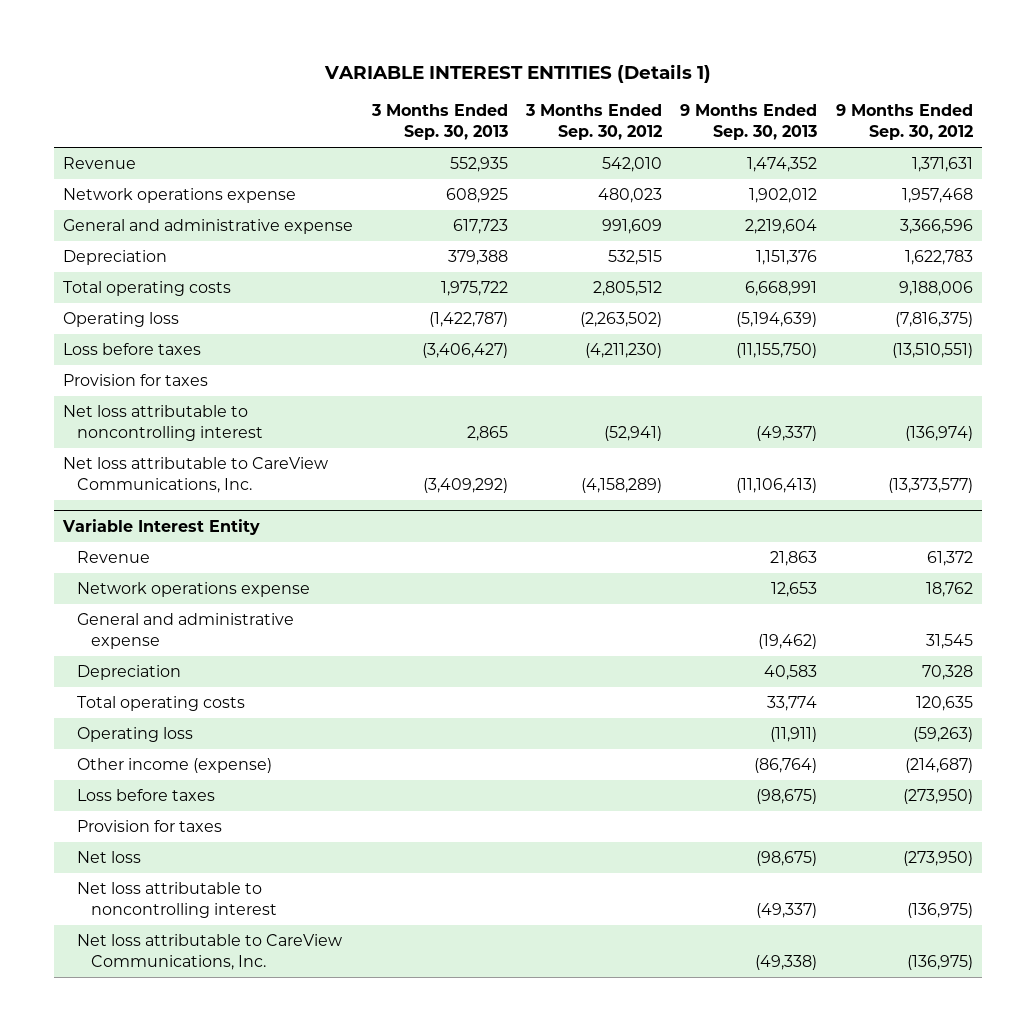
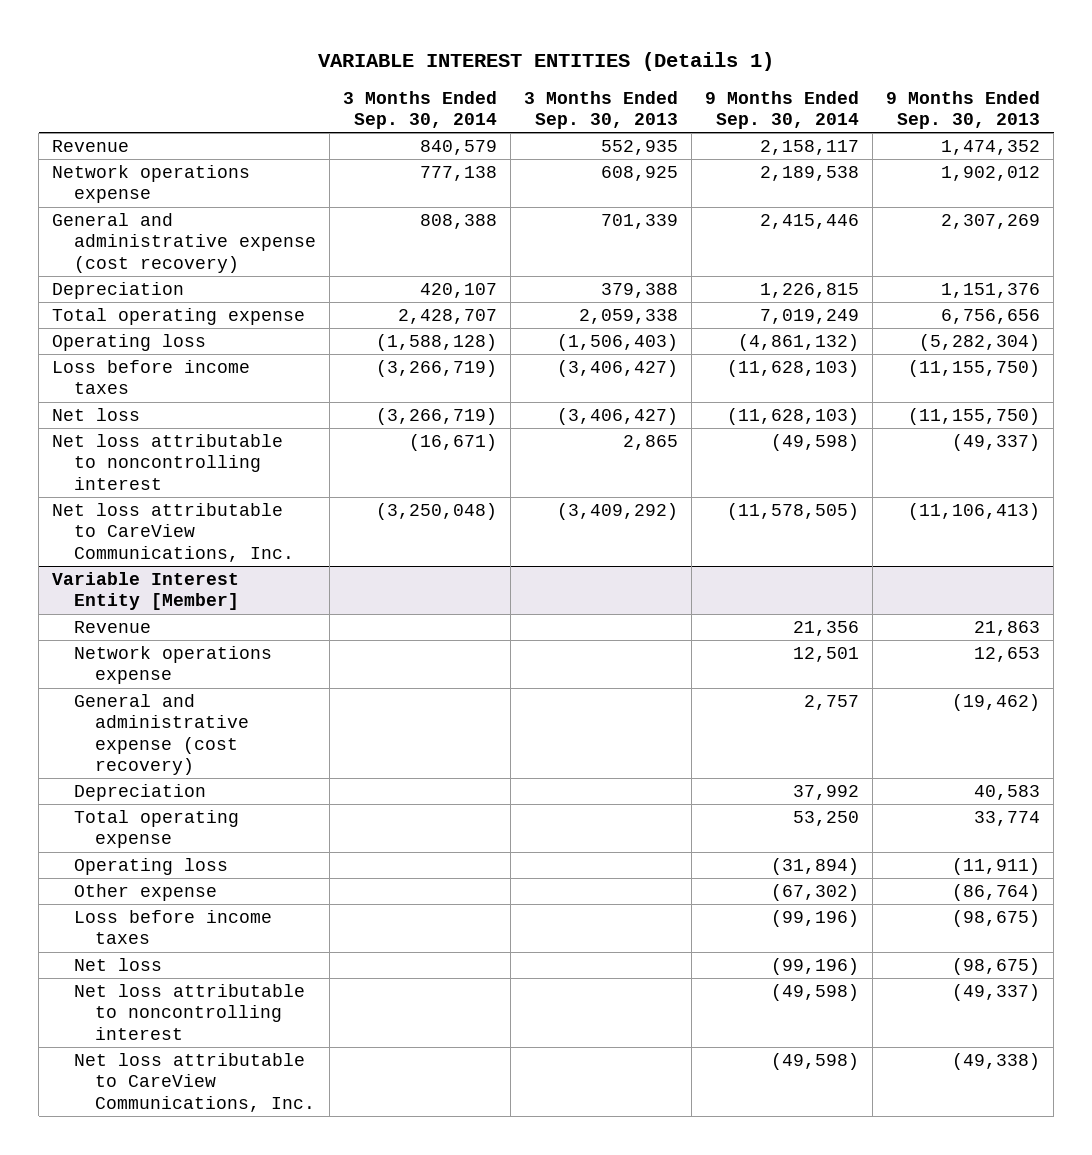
- | 3 Months Ended Sep. 30, 2013 | 3 Months Ended Sep. 30, 2012 | 9 Months Ended Sep. 30, 2013 | 9 Months Ended Sep. 30, 2012
+ | 3 Months Ended Sep. 30, 2014 | 3 Months Ended Sep. 30, 2013 | 9 Months Ended Sep. 30, 2014 | 9 Months Ended Sep. 30, 2013
- General and administrative expense | 617,723 | 991,609 | 2,219,604 | 3,366,596
+ General and administrative expense (cost recovery) | 808,388 | 701,339 | 2,415,446 | 2,307,269
- Total operating costs | 1,975,722 | 2,805,512 | 6,668,991 | 9,188,006
- Operating loss | (1,422,787) | (2,263,502) | (5,194,639) | (7,816,375)
- Loss before taxes | (3,406,427) | (4,211,230) | (11,155,750) | (13,510,551)
- Provision for taxes
+ Total operating expense | 2,428,707 | 2,059,338 | 7,019,249 | 6,756,656
+ Operating loss | (1,588,128) | (1,506,403) | (4,861,132) | (5,282,304)
+ Loss before income taxes | (3,266,719) | (3,406,427) | (11,628,103) | (11,155,750)
+ Net loss | (3,266,719) | (3,406,427) | (11,628,103) | (11,155,750)
- Variable Interest Entity
+ Variable Interest Entity [Member]
- General and administrative expense | | | (19,462) | 31,545
+ General and administrative expense (cost recovery) | | | 2,757 | (19,462)
- Total operating costs | | | 33,774 | 120,635
+ Total operating expense | | | 53,250 | 33,774
- Other income (expense) | | | (86,764) | (214,687)
- Loss before taxes | | | (98,675) | (273,950)
- Provision for taxes
+ Other expense | | | (67,302) | (86,764)
+ Loss before income taxes | | | (99,196) | (98,675)

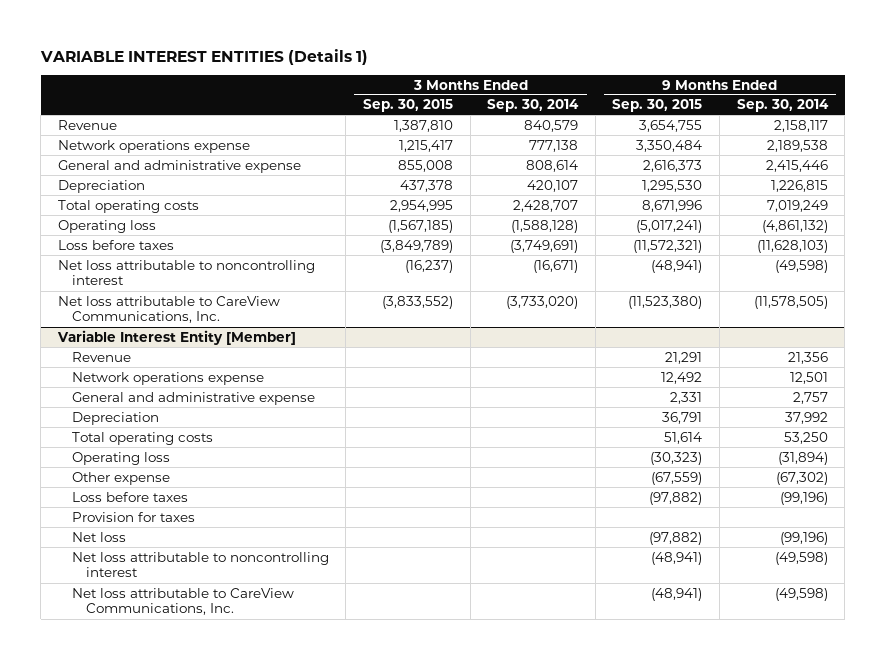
- | 3 Months Ended Sep. 30, 2014 | 3 Months Ended Sep. 30, 2013 | 9 Months Ended Sep. 30, 2014 | 9 Months Ended Sep. 30, 2013
+ | 3 Months Ended Sep. 30, 2015 | 3 Months Ended Sep. 30, 2014 | 9 Months Ended Sep. 30, 2015 | 9 Months Ended Sep. 30, 2014
- General and administrative expense (cost recovery) | 808,388 | 701,339 | 2,415,446 | 2,307,269
+ General and administrative expense | 855,008 | 808,614 | 2,616,373 | 2,415,446
- Total operating expense | 2,428,707 | 2,059,338 | 7,019,249 | 6,756,656
+ Total operating costs | 2,954,995 | 2,428,707 | 8,671,996 | 7,019,249
- Loss before income taxes | (3,266,719) | (3,406,427) | (11,628,103) | (11,155,750)
- Net loss | (3,266,719) | (3,406,427) | (11,628,103) | (11,155,750)
+ Loss before taxes | (3,849,789) | (3,749,691) | (11,572,321) | (11,628,103)
- Net loss attributable to CareView Communications, Inc. | (3,250,048) | (3,409,292) | (11,578,505) | (11,106,413)
+ Net loss attributable to CareView Communications, Inc. | (3,833,552) | (3,733,020) | (11,523,380) | (11,578,505)
@ Variable Interest Entity [Member]
- General and administrative expense (cost recovery) | | | 2,757 | (19,462)
+ General and administrative expense | | | 2,331 | 2,757
- Total operating expense | | | 53,250 | 33,774
+ Total operating costs | | | 51,614 | 53,250
- Loss before income taxes | | | (99,196) | (98,675)
+ Loss before taxes | | | (97,882) | (99,196)
+ Provision for taxes

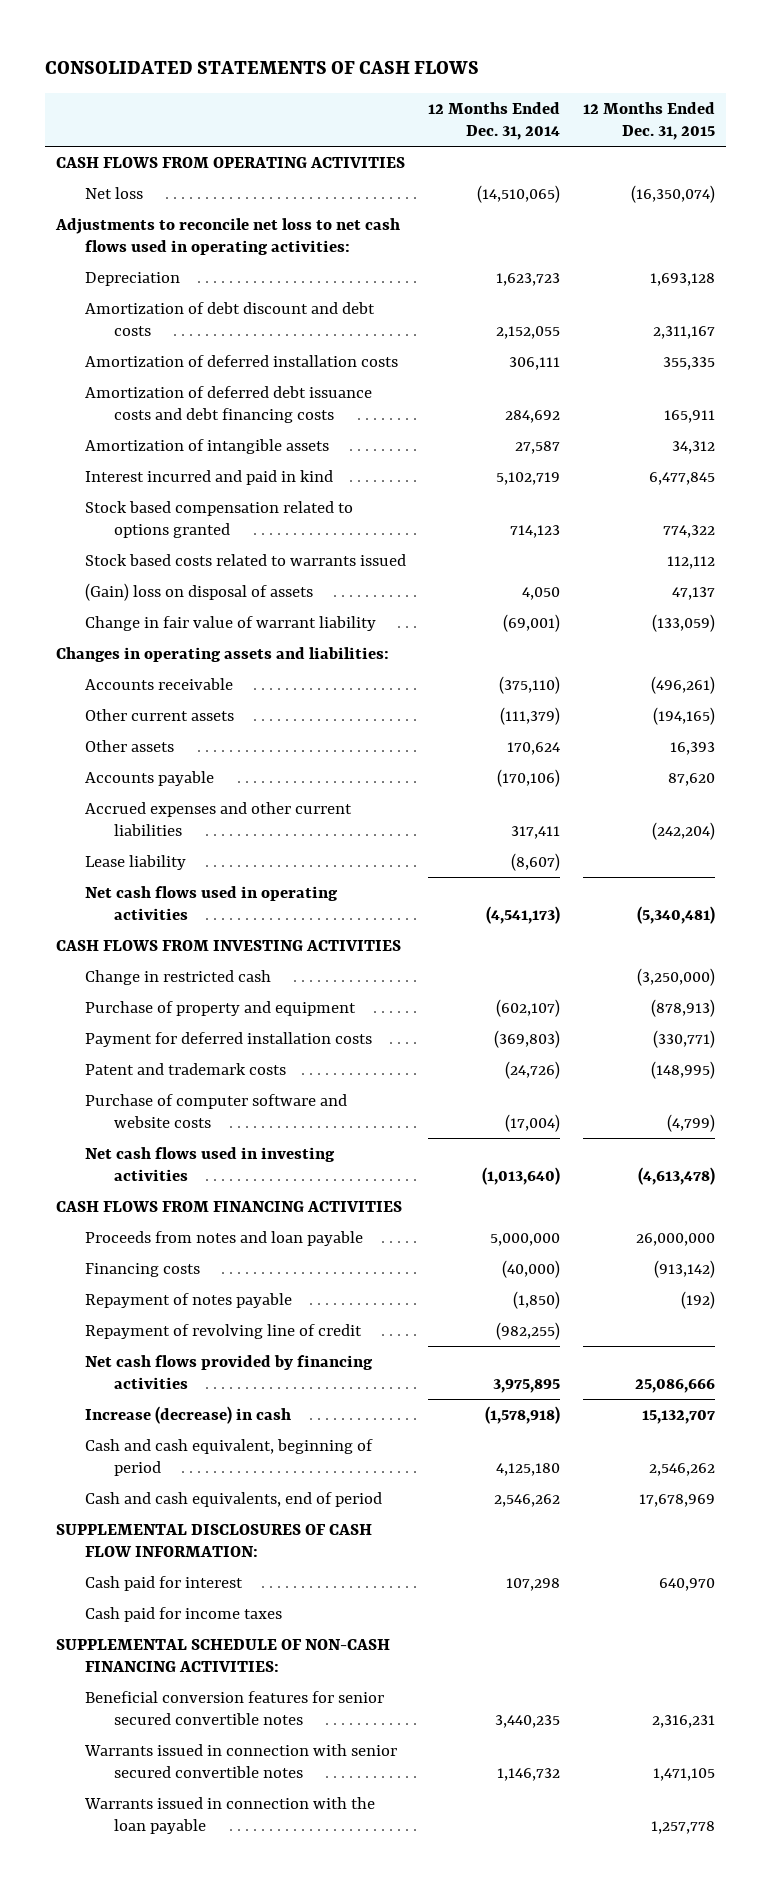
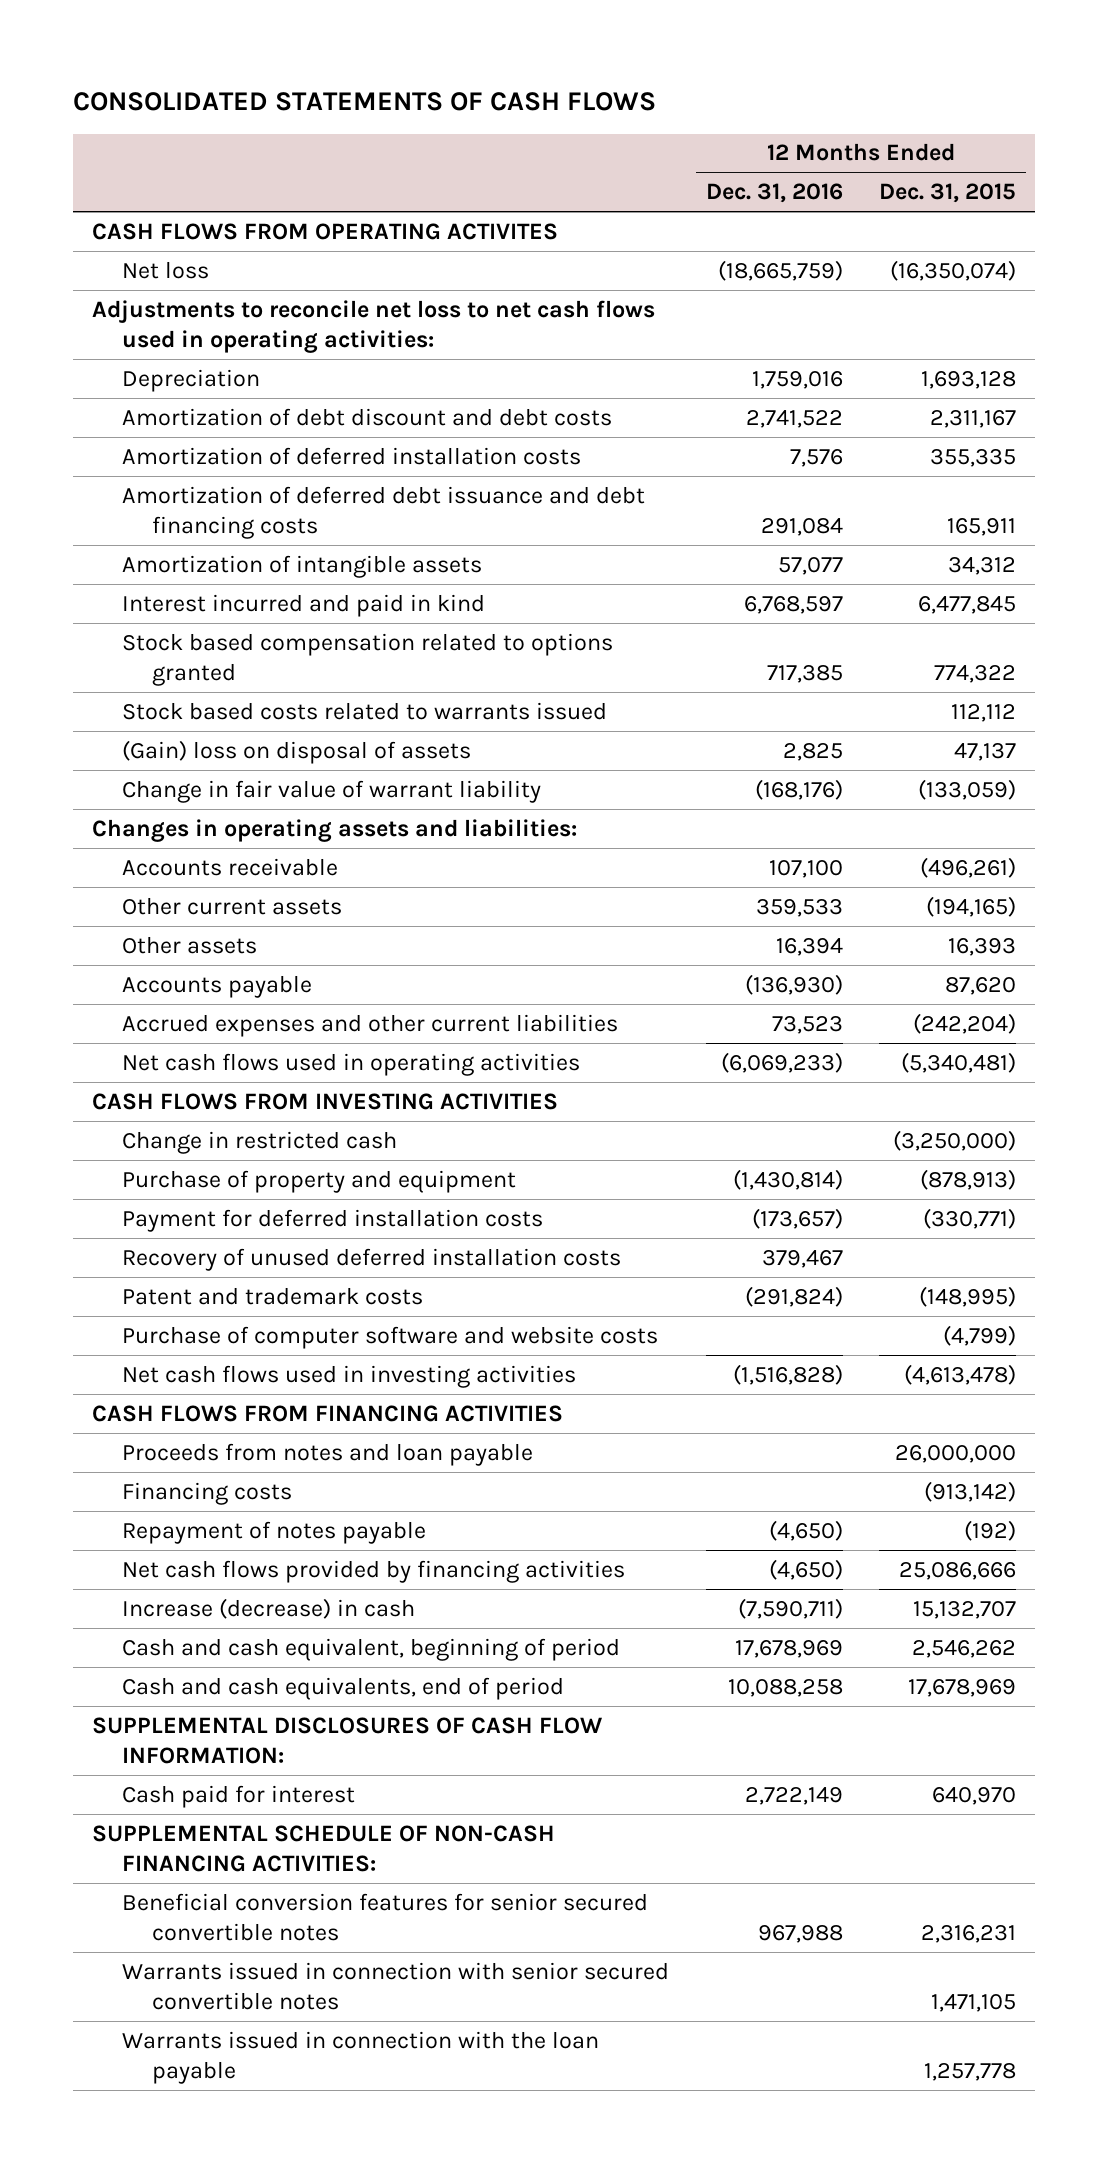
- | 12 Months Ended Dec. 31, 2014 | 12 Months Ended Dec. 31, 2015
+ | 12 Months Ended Dec. 31, 2016 | 12 Months Ended Dec. 31, 2015
- CASH FLOWS FROM OPERATING ACTIVITIES
+ CASH FLOWS FROM OPERATING ACTIVITES
- Amortization of deferred debt issuance costs and debt financing costs | 284,692 | 165,911
+ Amortization of deferred debt issuance and debt financing costs | 291,084 | 165,911
- Lease liability | (8,607) |
+ Recovery of unused deferred installation costs | 379,467 |
- Repayment of revolving line of credit | (982,255) |
- Cash paid for income taxes

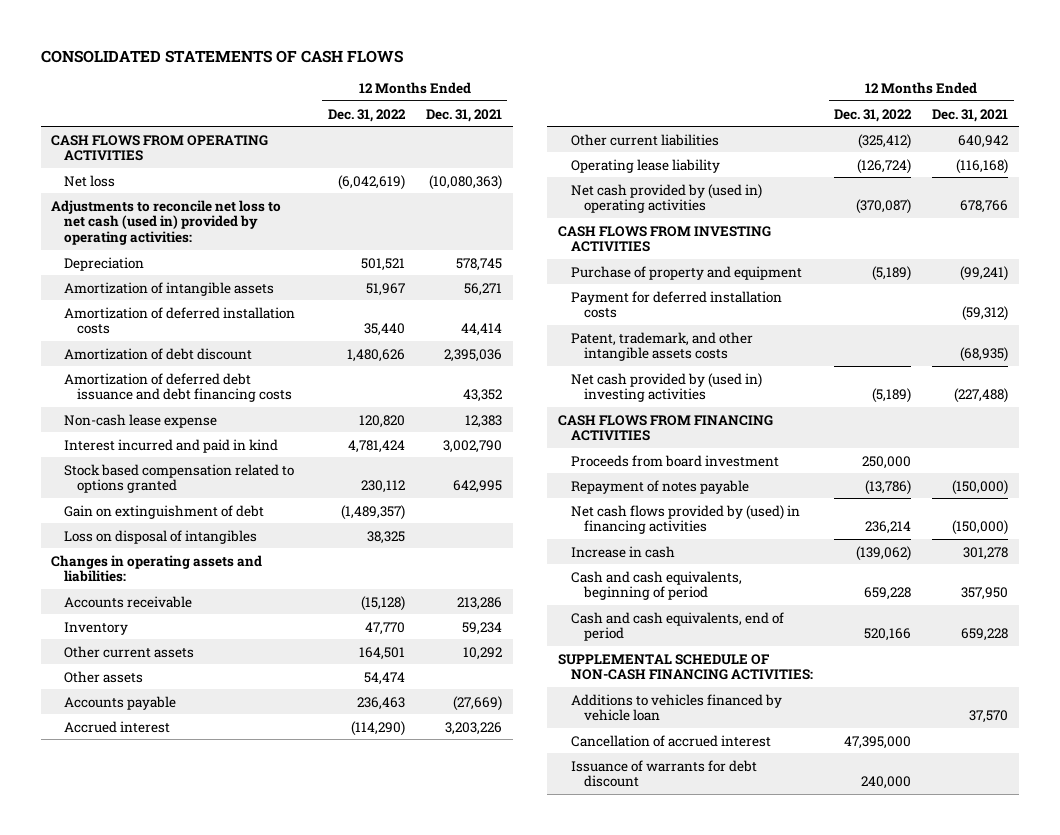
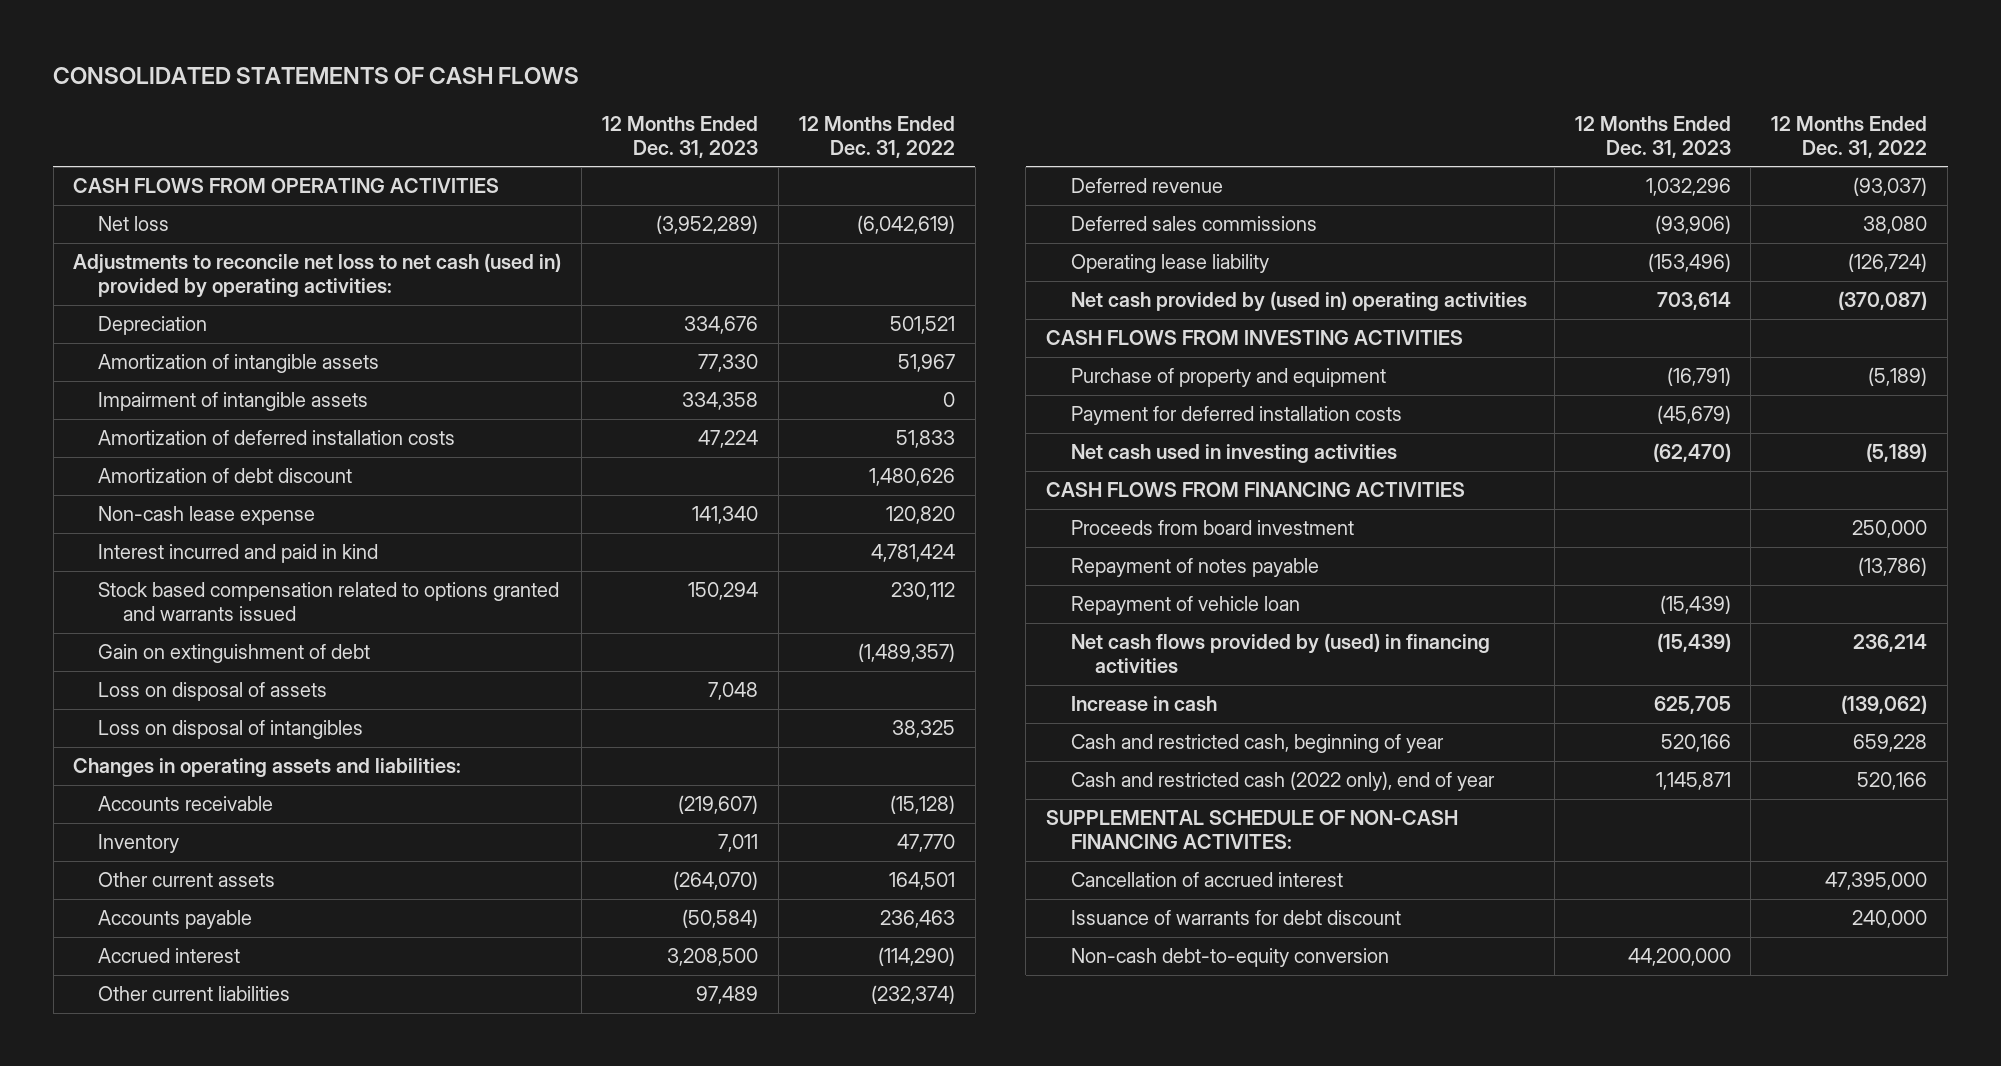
- | 12 Months Ended Dec. 31, 2022 | 12 Months Ended Dec. 31, 2021
+ | 12 Months Ended Dec. 31, 2023 | 12 Months Ended Dec. 31, 2022
- Amortization of deferred installation costs | 35,440 | 44,414
+ Impairment of intangible assets | 334,358 | 0
+ Amortization of deferred installation costs | 47,224 | 51,833
- Amortization of deferred debt issuance and debt financing costs | | 43,352
- Stock based compensation related to options granted | 230,112 | 642,995
+ Stock based compensation related to options granted and warrants issued | 150,294 | 230,112
+ Loss on disposal of assets | 7,048 |
- Other assets | 54,474 |
- Other current liabilities | (325,412) | 640,942
+ Other current liabilities | 97,489 | (232,374)
+ Deferred revenue | 1,032,296 | (93,037)
+ Deferred sales commissions | (93,906) | 38,080
- Patent, trademark, and other intangible assets costs | | (68,935)
- Net cash provided by (used in) investing activities | (5,189) | (227,488)
+ Net cash used in investing activities | (62,470) | (5,189)
+ Repayment of vehicle loan | (15,439) |
- Cash and cash equivalents, beginning of period | 659,228 | 357,950
- Cash and cash equivalents, end of period | 520,166 | 659,228
- SUPPLEMENTAL SCHEDULE OF NON-CASH FINANCING ACTIVITIES:
- Additions to vehicles financed by vehicle loan | | 37,570
+ Cash and restricted cash, beginning of year | 520,166 | 659,228
+ Cash and restricted cash (2022 only), end of year | 1,145,871 | 520,166
+ SUPPLEMENTAL SCHEDULE OF NON-CASH FINANCING ACTIVITES:
+ Non-cash debt-to-equity conversion | 44,200,000 |

